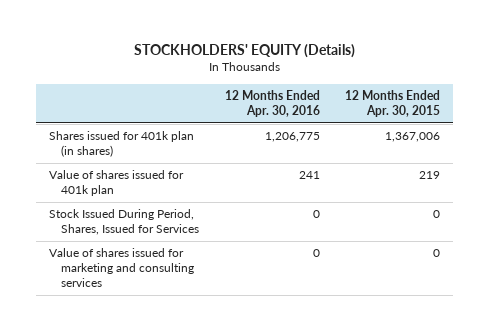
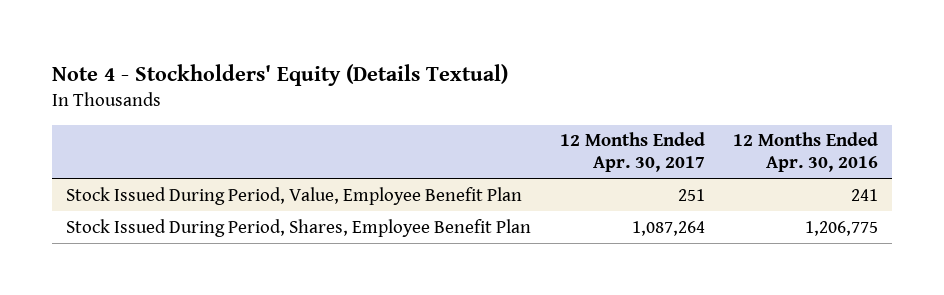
- STOCKHOLDERS' EQUITY (Details)
+ Note 4 - Stockholders' Equity (Details Textual)
- | 12 Months Ended Apr. 30, 2016 | 12 Months Ended Apr. 30, 2015
+ | 12 Months Ended Apr. 30, 2017 | 12 Months Ended Apr. 30, 2016
- Shares issued for 401k plan (in shares) | 1,206,775 | 1,367,006
- Value of shares issued for 401k plan | 241 | 219
- Stock Issued During Period, Shares, Issued for Services | 0 | 0
- Value of shares issued for marketing and consulting services | 0 | 0
+ Stock Issued During Period, Value, Employee Benefit Plan | 251 | 241
+ Stock Issued During Period, Shares, Employee Benefit Plan | 1,087,264 | 1,206,775

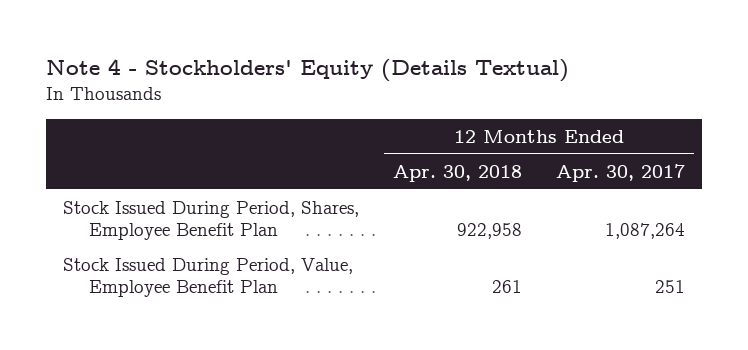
- | 12 Months Ended Apr. 30, 2017 | 12 Months Ended Apr. 30, 2016
+ | 12 Months Ended Apr. 30, 2018 | 12 Months Ended Apr. 30, 2017
moved down: Stock Issued During Period, Value, Employee Benefit Plan | 261 | 251

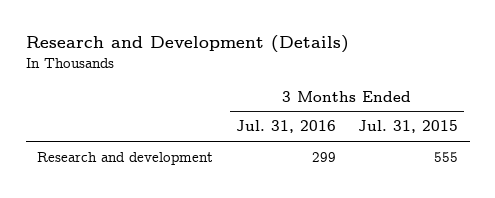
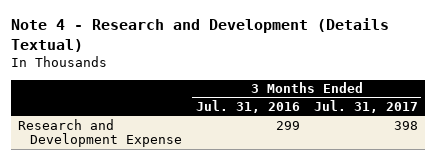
- Research and Development (Details)
+ Note 4 - Research and Development (Details Textual)
- | 3 Months Ended Jul. 31, 2016 | 3 Months Ended Jul. 31, 2015
+ | 3 Months Ended Jul. 31, 2016 | 3 Months Ended Jul. 31, 2017
- Research and development | 299 | 555
+ Research and Development Expense | 299 | 398

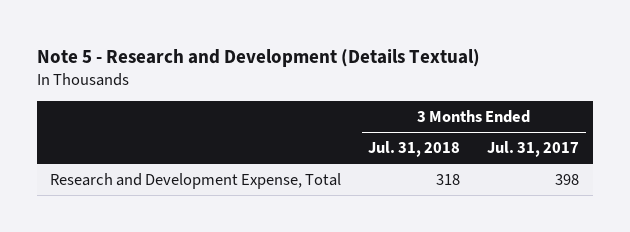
- Note 4 - Research and Development (Details Textual)
+ Note 5 - Research and Development (Details Textual)
- | 3 Months Ended Jul. 31, 2016 | 3 Months Ended Jul. 31, 2017
+ | 3 Months Ended Jul. 31, 2018 | 3 Months Ended Jul. 31, 2017
- Research and Development Expense | 299 | 398
+ Research and Development Expense, Total | 318 | 398

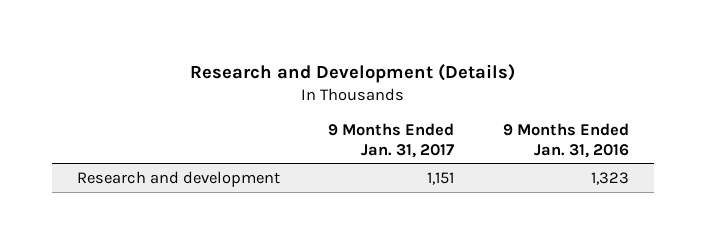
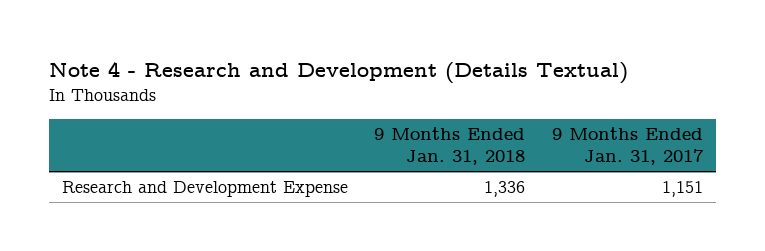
- Research and Development (Details)
+ Note 4 - Research and Development (Details Textual)
- | 9 Months Ended Jan. 31, 2017 | 9 Months Ended Jan. 31, 2016
+ | 9 Months Ended Jan. 31, 2018 | 9 Months Ended Jan. 31, 2017
- Research and development | 1,151 | 1,323
+ Research and Development Expense | 1,336 | 1,151

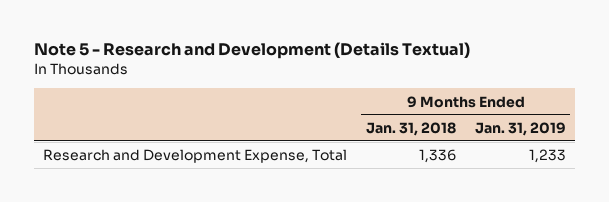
- Note 4 - Research and Development (Details Textual)
+ Note 5 - Research and Development (Details Textual)
- | 9 Months Ended Jan. 31, 2018 | 9 Months Ended Jan. 31, 2017
+ | 9 Months Ended Jan. 31, 2018 | 9 Months Ended Jan. 31, 2019
- Research and Development Expense | 1,336 | 1,151
+ Research and Development Expense, Total | 1,336 | 1,233

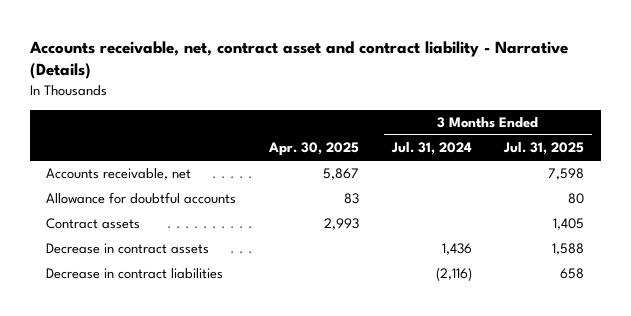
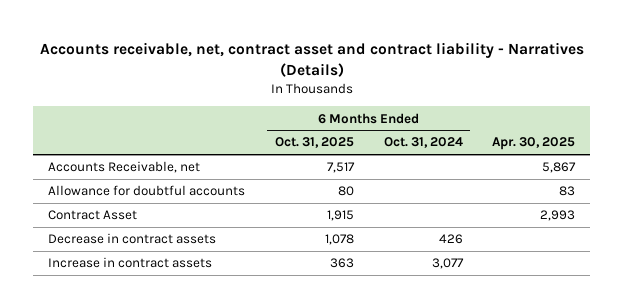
- Accounts receivable, net, contract asset and contract liability - Narrative (Details)
+ Accounts receivable, net, contract asset and contract liability - Narratives (Details)
- | Apr. 30, 2025 | 3 Months Ended Jul. 31, 2024 | 3 Months Ended Jul. 31, 2025
+ | 6 Months Ended Oct. 31, 2025 | 6 Months Ended Oct. 31, 2024 | Apr. 30, 2025
- Accounts receivable, net | 5,867 | | 7,598
+ Accounts Receivable, net | 7,517 | | 5,867
- Contract assets | 2,993 | | 1,405
+ Contract Asset | 1,915 | | 2,993
- Decrease in contract liabilities | | (2,116) | 658
+ Increase in contract assets | 363 | 3,077 |

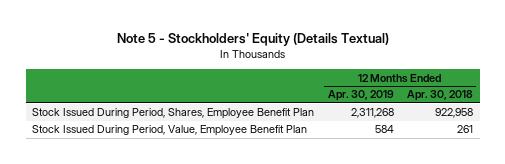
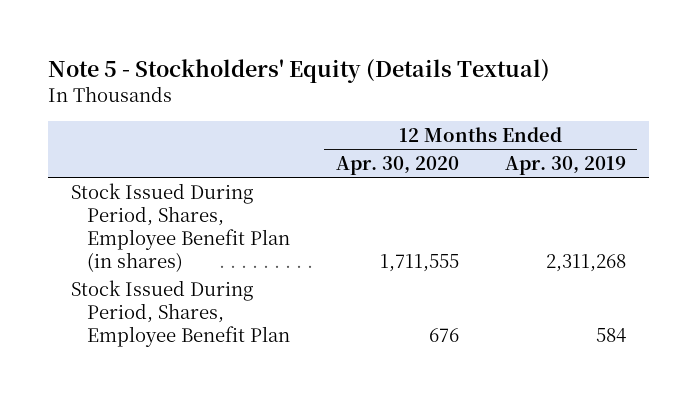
- | 12 Months Ended Apr. 30, 2019 | 12 Months Ended Apr. 30, 2018
+ | 12 Months Ended Apr. 30, 2020 | 12 Months Ended Apr. 30, 2019
- Stock Issued During Period, Shares, Employee Benefit Plan | 2,311,268 | 922,958
- Stock Issued During Period, Value, Employee Benefit Plan | 584 | 261
+ Stock Issued During Period, Shares, Employee Benefit Plan (in shares) | 1,711,555 | 2,311,268
+ Stock Issued During Period, Shares, Employee Benefit Plan | 676 | 584

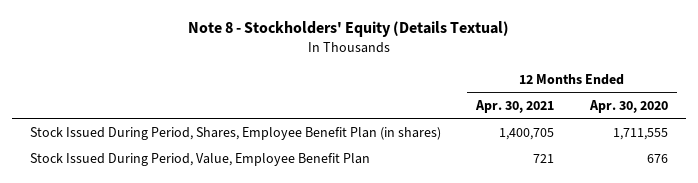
- Note 5 - Stockholders' Equity (Details Textual)
+ Note 8 - Stockholders' Equity (Details Textual)
- | 12 Months Ended Apr. 30, 2020 | 12 Months Ended Apr. 30, 2019
+ | 12 Months Ended Apr. 30, 2021 | 12 Months Ended Apr. 30, 2020
- Stock Issued During Period, Shares, Employee Benefit Plan | 676 | 584
+ Stock Issued During Period, Value, Employee Benefit Plan | 721 | 676

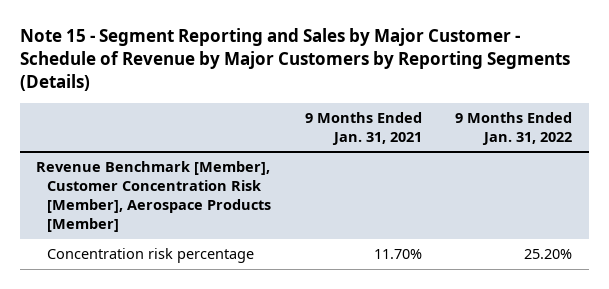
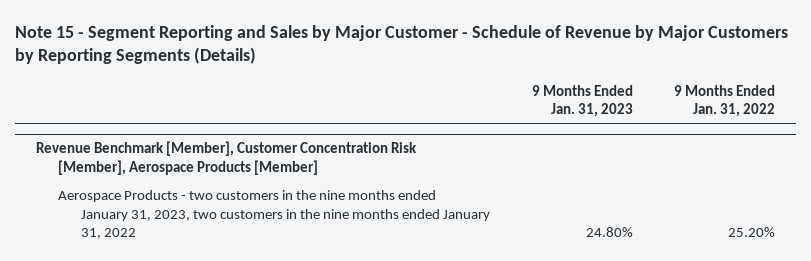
- | 9 Months Ended Jan. 31, 2021 | 9 Months Ended Jan. 31, 2022
+ | 9 Months Ended Jan. 31, 2023 | 9 Months Ended Jan. 31, 2022
@ Revenue Benchmark [Member], Customer Concentration Risk [Member], Aerospace Products [Member]
- Concentration risk percentage | 11.70% | 25.20%
+ Aerospace Products - two customers in the nine months ended January 31, 2023, two customers in the nine months ended January 31, 2022 | 24.80% | 25.20%

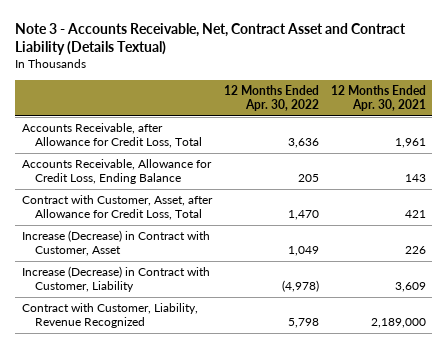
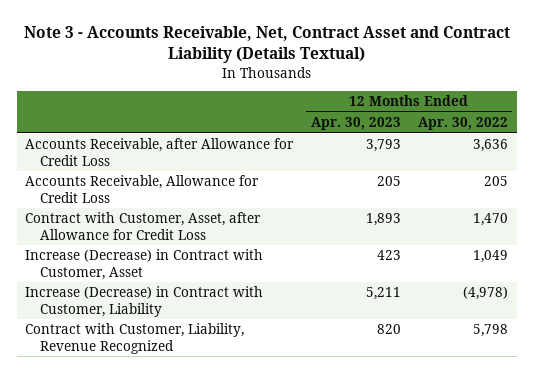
- | 12 Months Ended Apr. 30, 2022 | 12 Months Ended Apr. 30, 2021
+ | 12 Months Ended Apr. 30, 2023 | 12 Months Ended Apr. 30, 2022
- Accounts Receivable, after Allowance for Credit Loss, Total | 3,636 | 1,961
- Accounts Receivable, Allowance for Credit Loss, Ending Balance | 205 | 143
- Contract with Customer, Asset, after Allowance for Credit Loss, Total | 1,470 | 421
+ Accounts Receivable, after Allowance for Credit Loss | 3,793 | 3,636
+ Accounts Receivable, Allowance for Credit Loss | 205 | 205
+ Contract with Customer, Asset, after Allowance for Credit Loss | 1,893 | 1,470

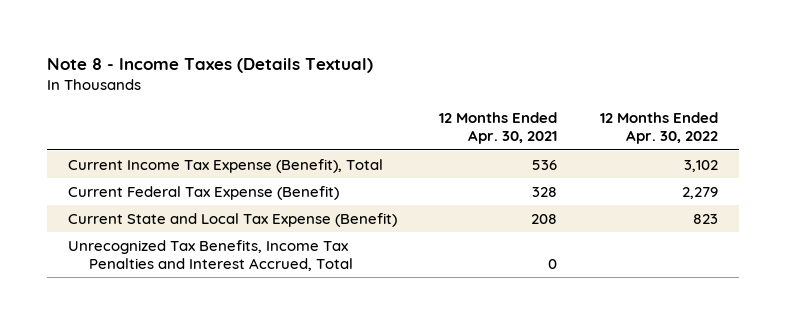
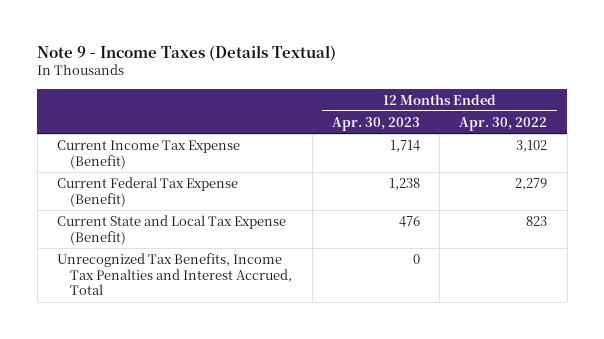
- Note 8 - Income Taxes (Details Textual)
+ Note 9 - Income Taxes (Details Textual)
- | 12 Months Ended Apr. 30, 2021 | 12 Months Ended Apr. 30, 2022
+ | 12 Months Ended Apr. 30, 2023 | 12 Months Ended Apr. 30, 2022
- Current Income Tax Expense (Benefit), Total | 536 | 3,102
+ Current Income Tax Expense (Benefit) | 1,714 | 3,102

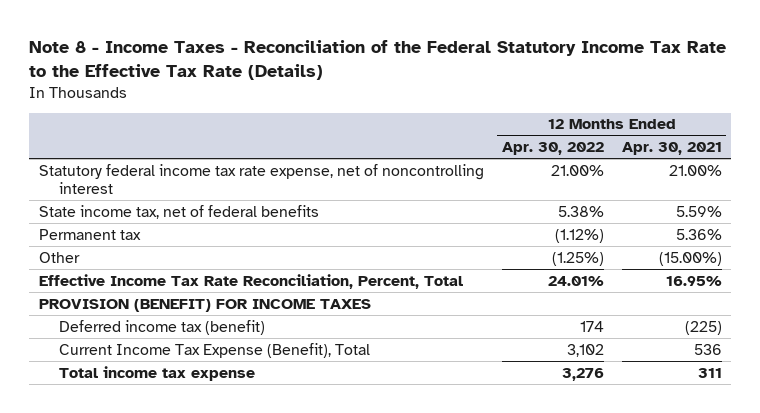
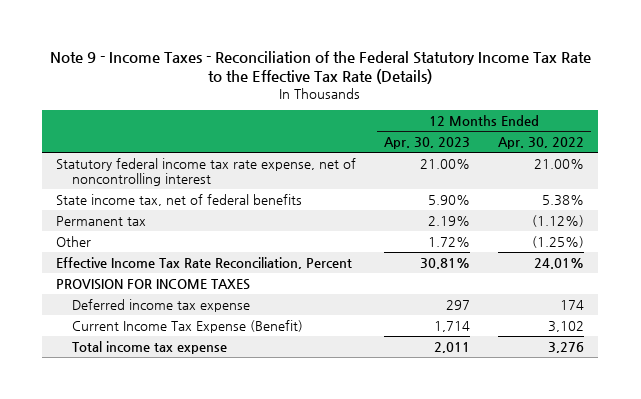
- Note 8 - Income Taxes - Reconciliation of the Federal Statutory Income Tax Rate to the Effective Tax Rate (Details)
+ Note 9 - Income Taxes - Reconciliation of the Federal Statutory Income Tax Rate to the Effective Tax Rate (Details)
- | 12 Months Ended Apr. 30, 2022 | 12 Months Ended Apr. 30, 2021
+ | 12 Months Ended Apr. 30, 2023 | 12 Months Ended Apr. 30, 2022
- Effective Income Tax Rate Reconciliation, Percent, Total | 24.01% | 16.95%
- PROVISION (BENEFIT) FOR INCOME TAXES
- Deferred income tax (benefit) | 174 | (225)
- Current Income Tax Expense (Benefit), Total | 3,102 | 536
+ Effective Income Tax Rate Reconciliation, Percent | 30.81% | 24.01%
+ PROVISION FOR INCOME TAXES
+ Deferred income tax expense | 297 | 174
+ Current Income Tax Expense (Benefit) | 1,714 | 3,102

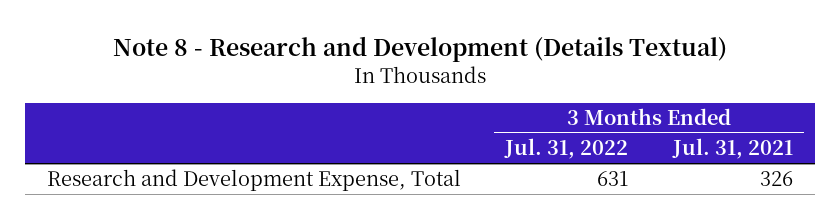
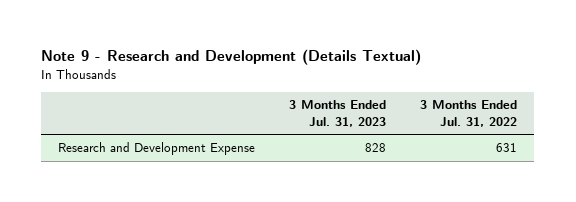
- Note 8 - Research and Development (Details Textual)
+ Note 9 - Research and Development (Details Textual)
- | 3 Months Ended Jul. 31, 2022 | 3 Months Ended Jul. 31, 2021
+ | 3 Months Ended Jul. 31, 2023 | 3 Months Ended Jul. 31, 2022
- Research and Development Expense, Total | 631 | 326
+ Research and Development Expense | 828 | 631

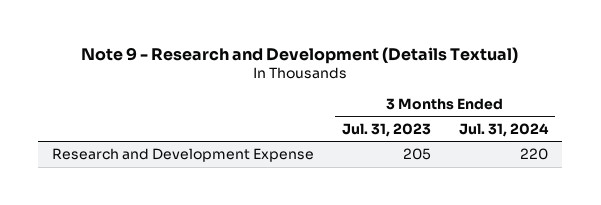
- | 3 Months Ended Jul. 31, 2023 | 3 Months Ended Jul. 31, 2022
+ | 3 Months Ended Jul. 31, 2023 | 3 Months Ended Jul. 31, 2024
- Research and Development Expense | 828 | 631
+ Research and Development Expense | 205 | 220

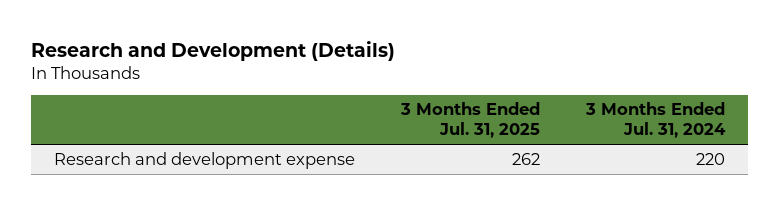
- Note 9 - Research and Development (Details Textual)
+ Research and Development (Details)
- | 3 Months Ended Jul. 31, 2023 | 3 Months Ended Jul. 31, 2024
+ | 3 Months Ended Jul. 31, 2025 | 3 Months Ended Jul. 31, 2024
- Research and Development Expense | 205 | 220
+ Research and development expense | 262 | 220

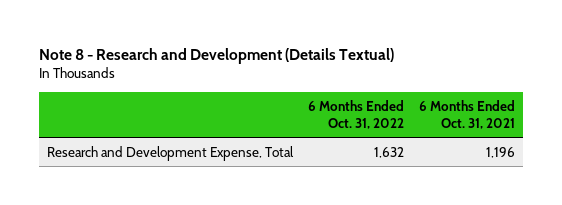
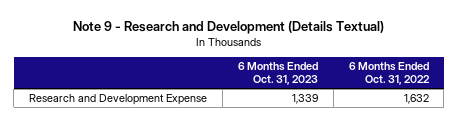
- Note 8 - Research and Development (Details Textual)
+ Note 9 - Research and Development (Details Textual)
- | 6 Months Ended Oct. 31, 2022 | 6 Months Ended Oct. 31, 2021
+ | 6 Months Ended Oct. 31, 2023 | 6 Months Ended Oct. 31, 2022
- Research and Development Expense, Total | 1,632 | 1,196
+ Research and Development Expense | 1,339 | 1,632

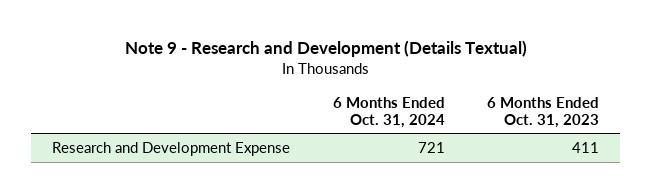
- | 6 Months Ended Oct. 31, 2023 | 6 Months Ended Oct. 31, 2022
+ | 6 Months Ended Oct. 31, 2024 | 6 Months Ended Oct. 31, 2023
- Research and Development Expense | 1,339 | 1,632
+ Research and Development Expense | 721 | 411

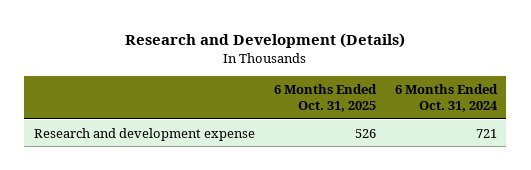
- Note 9 - Research and Development (Details Textual)
+ Research and Development (Details)
- | 6 Months Ended Oct. 31, 2024 | 6 Months Ended Oct. 31, 2023
+ | 6 Months Ended Oct. 31, 2025 | 6 Months Ended Oct. 31, 2024
- Research and Development Expense | 721 | 411
+ Research and development expense | 526 | 721

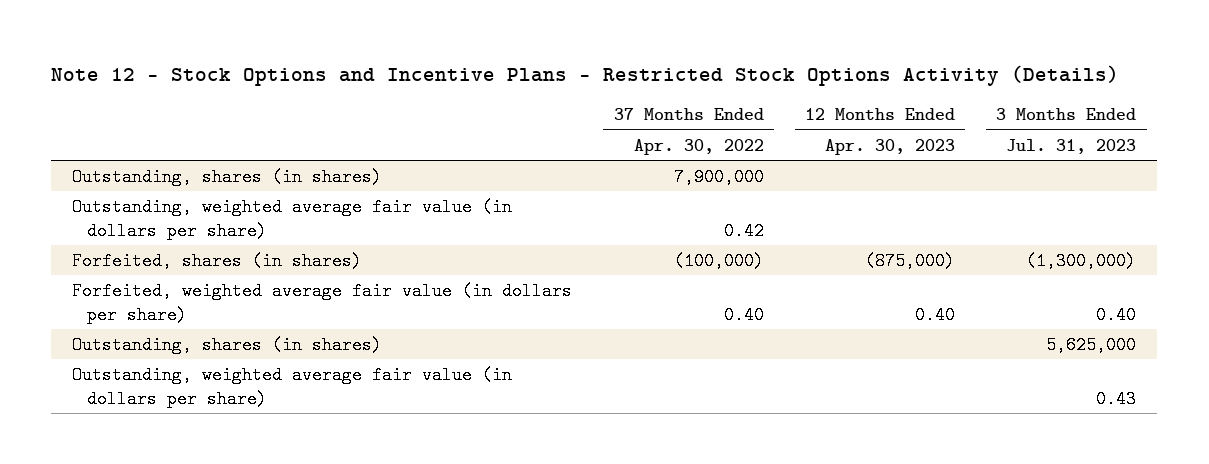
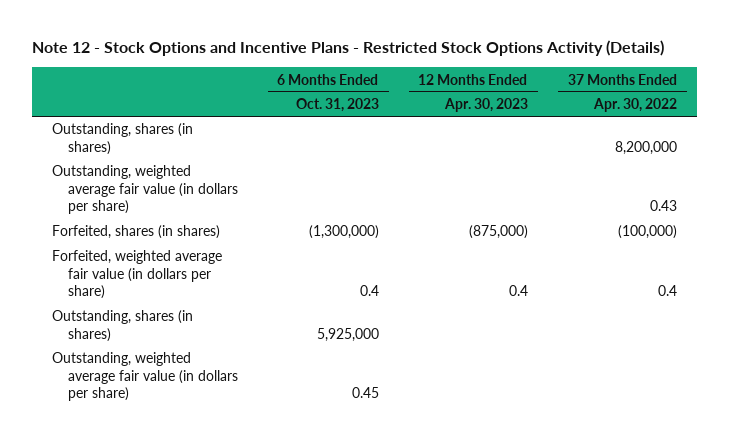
- | 37 Months Ended Apr. 30, 2022 | 12 Months Ended Apr. 30, 2023 | 3 Months Ended Jul. 31, 2023
+ | 6 Months Ended Oct. 31, 2023 | 12 Months Ended Apr. 30, 2023 | 37 Months Ended Apr. 30, 2022
- Outstanding, shares (in shares) | 7,900,000 | |
- Outstanding, weighted average fair value (in dollars per share) | 0.42 | |
+ Outstanding, shares (in shares) | | | 8,200,000
+ Outstanding, weighted average fair value (in dollars per share) | | | 0.43
- Forfeited, weighted average fair value (in dollars per share) | 0.40 | 0.40 | 0.40
+ Forfeited, weighted average fair value (in dollars per share) | 0.4 | 0.4 | 0.4

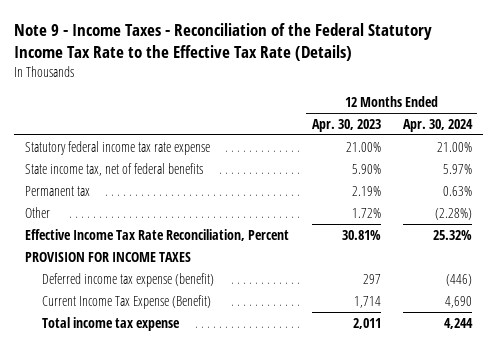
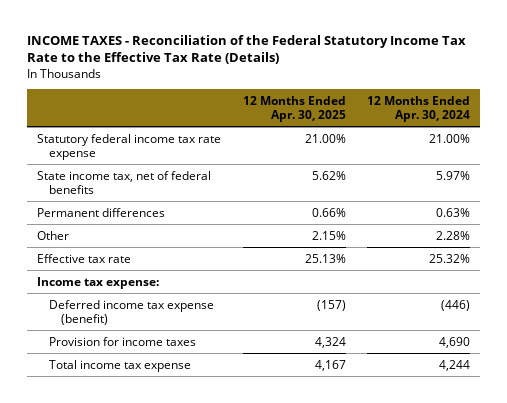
- Note 9 - Income Taxes - Reconciliation of the Federal Statutory Income Tax Rate to the Effective Tax Rate (Details)
+ INCOME TAXES - Reconciliation of the Federal Statutory Income Tax Rate to the Effective Tax Rate (Details)
- | 12 Months Ended Apr. 30, 2023 | 12 Months Ended Apr. 30, 2024
+ | 12 Months Ended Apr. 30, 2025 | 12 Months Ended Apr. 30, 2024
- Permanent tax | 2.19% | 0.63%
- Other | 1.72% | (2.28%)
- Effective Income Tax Rate Reconciliation, Percent | 30.81% | 25.32%
- PROVISION FOR INCOME TAXES
+ Permanent differences | 0.66% | 0.63%
+ Other | 2.15% | 2.28%
+ Effective tax rate | 25.13% | 25.32%
+ Income tax expense:
- Current Income Tax Expense (Benefit) | 1,714 | 4,690
+ Provision for income taxes | 4,324 | 4,690

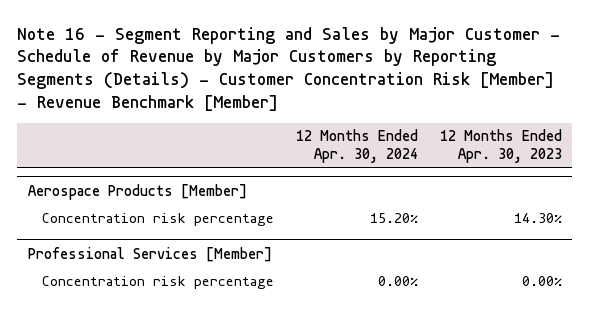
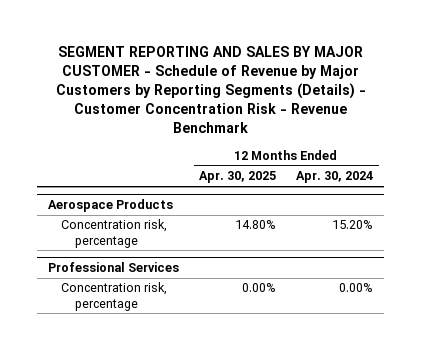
- Note 16 - Segment Reporting and Sales by Major Customer - Schedule of Revenue by Major Customers by Reporting Segments (Details) - Customer Concentration Risk [Member] - Revenue Benchmark [Member]
+ SEGMENT REPORTING AND SALES BY MAJOR CUSTOMER - Schedule of Revenue by Major Customers by Reporting Segments (Details) - Customer Concentration Risk - Revenue Benchmark
- | 12 Months Ended Apr. 30, 2024 | 12 Months Ended Apr. 30, 2023
+ | 12 Months Ended Apr. 30, 2025 | 12 Months Ended Apr. 30, 2024
- Aerospace Products [Member]
- Concentration risk percentage | 15.20% | 14.30%
- Professional Services [Member]
- Concentration risk percentage | 0.00% | 0.00%
+ Aerospace Products
+ Concentration risk, percentage | 14.80% | 15.20%
+ Professional Services
+ Concentration risk, percentage | 0.00% | 0.00%

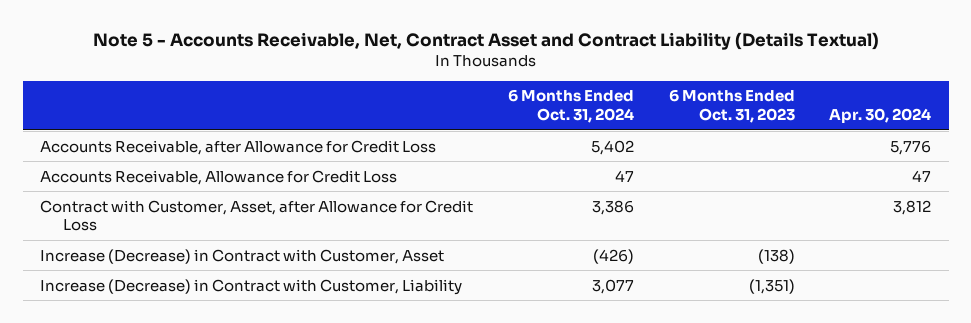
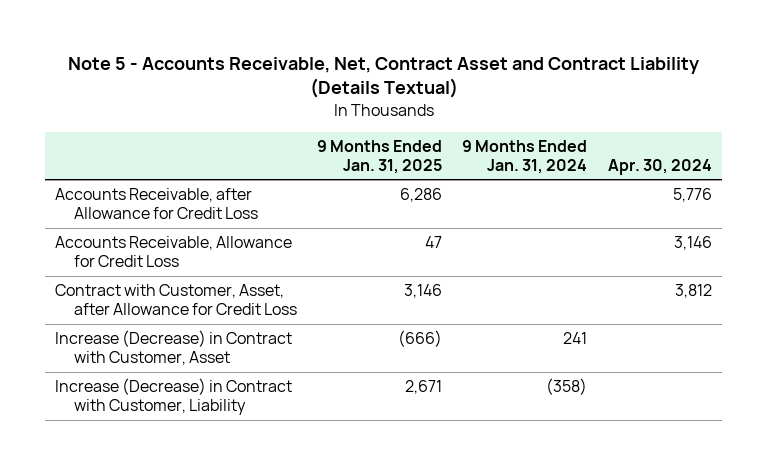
- | 6 Months Ended Oct. 31, 2024 | 6 Months Ended Oct. 31, 2023 | Apr. 30, 2024
+ | 9 Months Ended Jan. 31, 2025 | 9 Months Ended Jan. 31, 2024 | Apr. 30, 2024
- Accounts Receivable, Allowance for Credit Loss | 47 | | 47
+ Accounts Receivable, Allowance for Credit Loss | 47 | | 3,146

